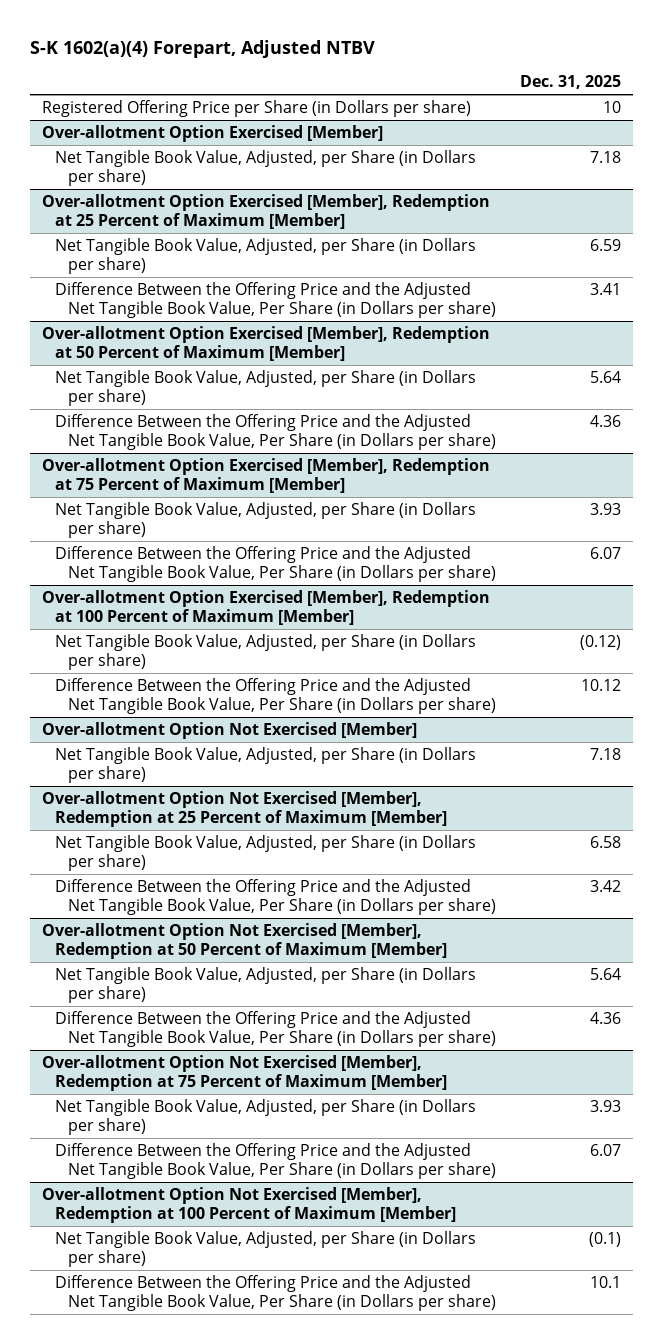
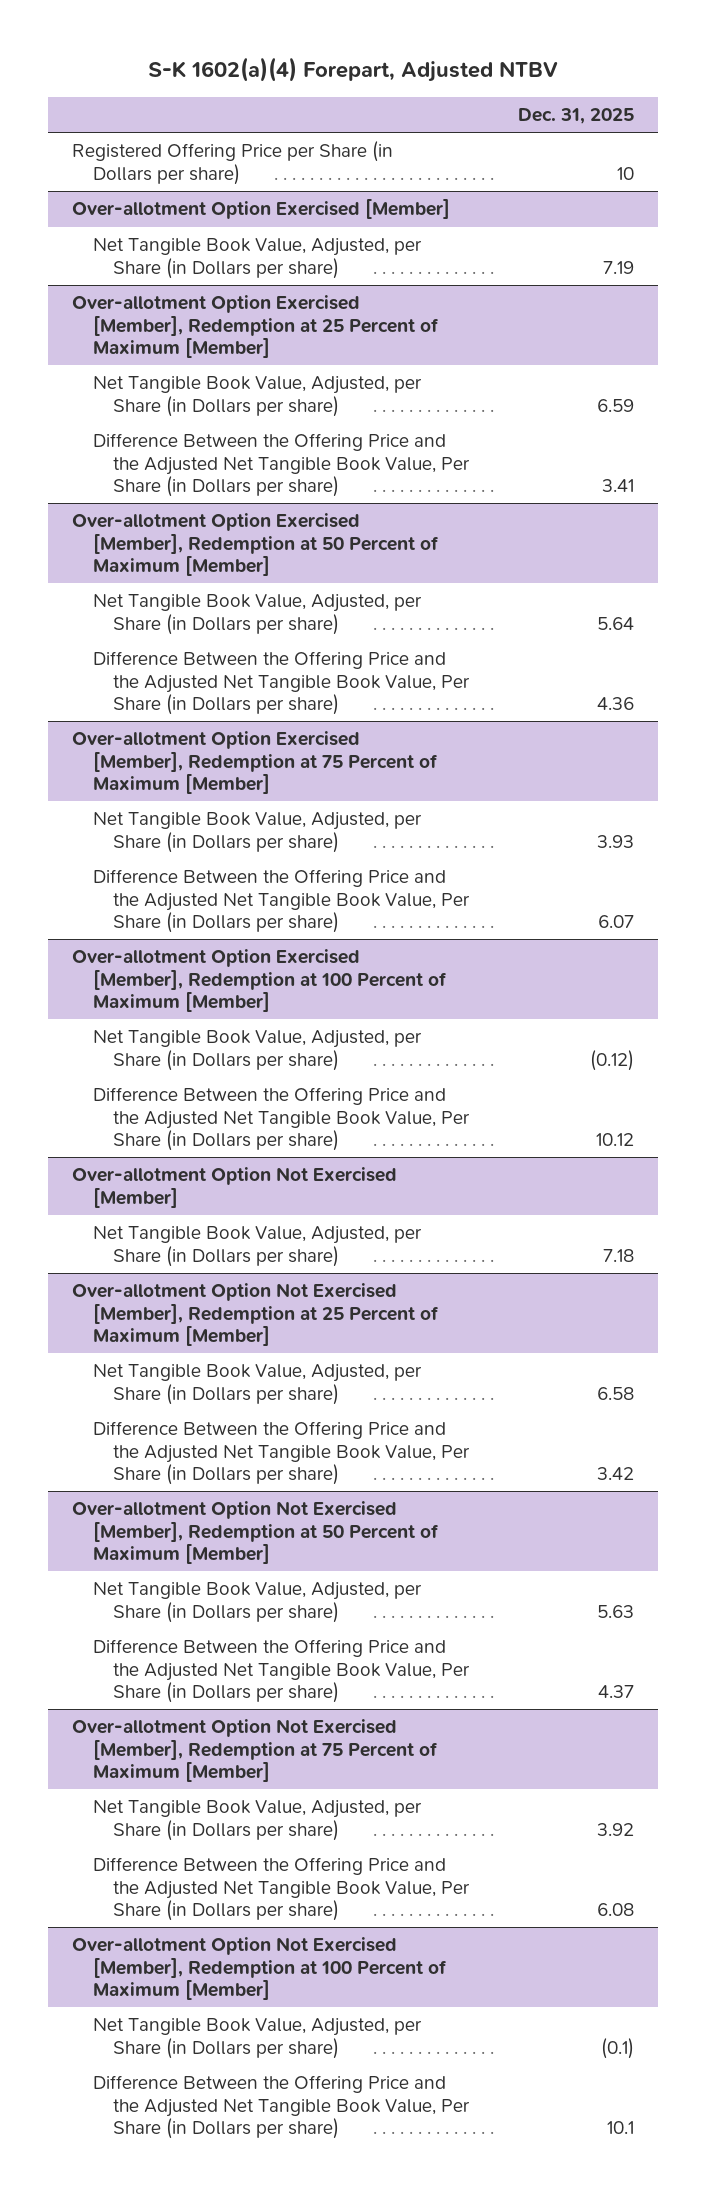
@ Over-allotment Option Exercised [Member]
- Net Tangible Book Value, Adjusted, per Share (in Dollars per share) | 7.18
+ Net Tangible Book Value, Adjusted, per Share (in Dollars per share) | 7.19
@ Over-allotment Option Not Exercised [Member], Redemption at 50 Percent of Maximum [Member]
- Net Tangible Book Value, Adjusted, per Share (in Dollars per share) | 5.64
- Difference Between the Offering Price and the Adjusted Net Tangible Book Value, Per Share (in Dollars per share) | 4.36
+ Net Tangible Book Value, Adjusted, per Share (in Dollars per share) | 5.63
+ Difference Between the Offering Price and the Adjusted Net Tangible Book Value, Per Share (in Dollars per share) | 4.37
@ Over-allotment Option Not Exercised [Member], Redemption at 75 Percent of Maximum [Member]
- Net Tangible Book Value, Adjusted, per Share (in Dollars per share) | 3.93
- Difference Between the Offering Price and the Adjusted Net Tangible Book Value, Per Share (in Dollars per share) | 6.07
+ Net Tangible Book Value, Adjusted, per Share (in Dollars per share) | 3.92
+ Difference Between the Offering Price and the Adjusted Net Tangible Book Value, Per Share (in Dollars per share) | 6.08

